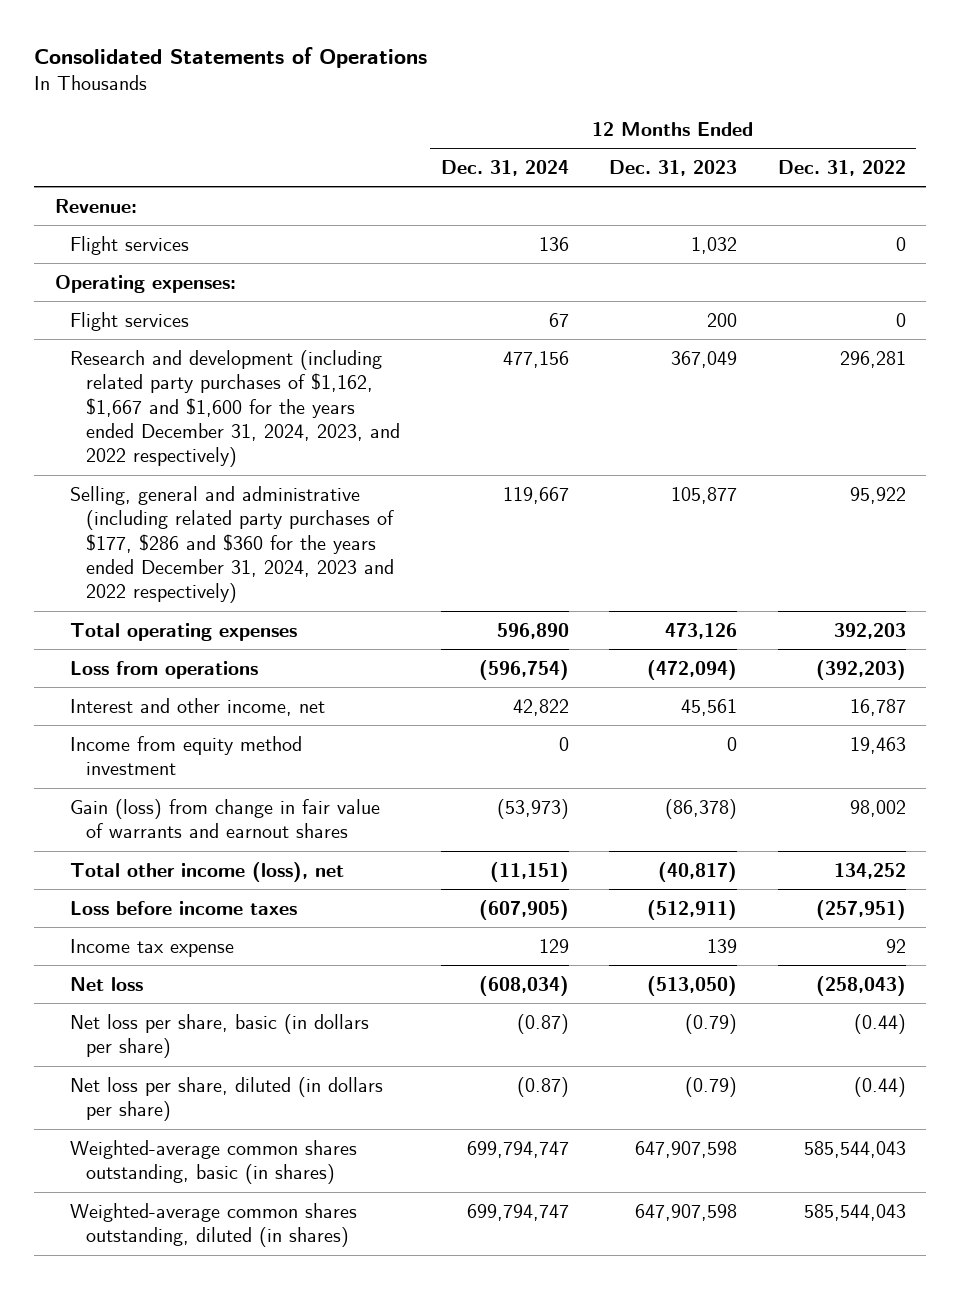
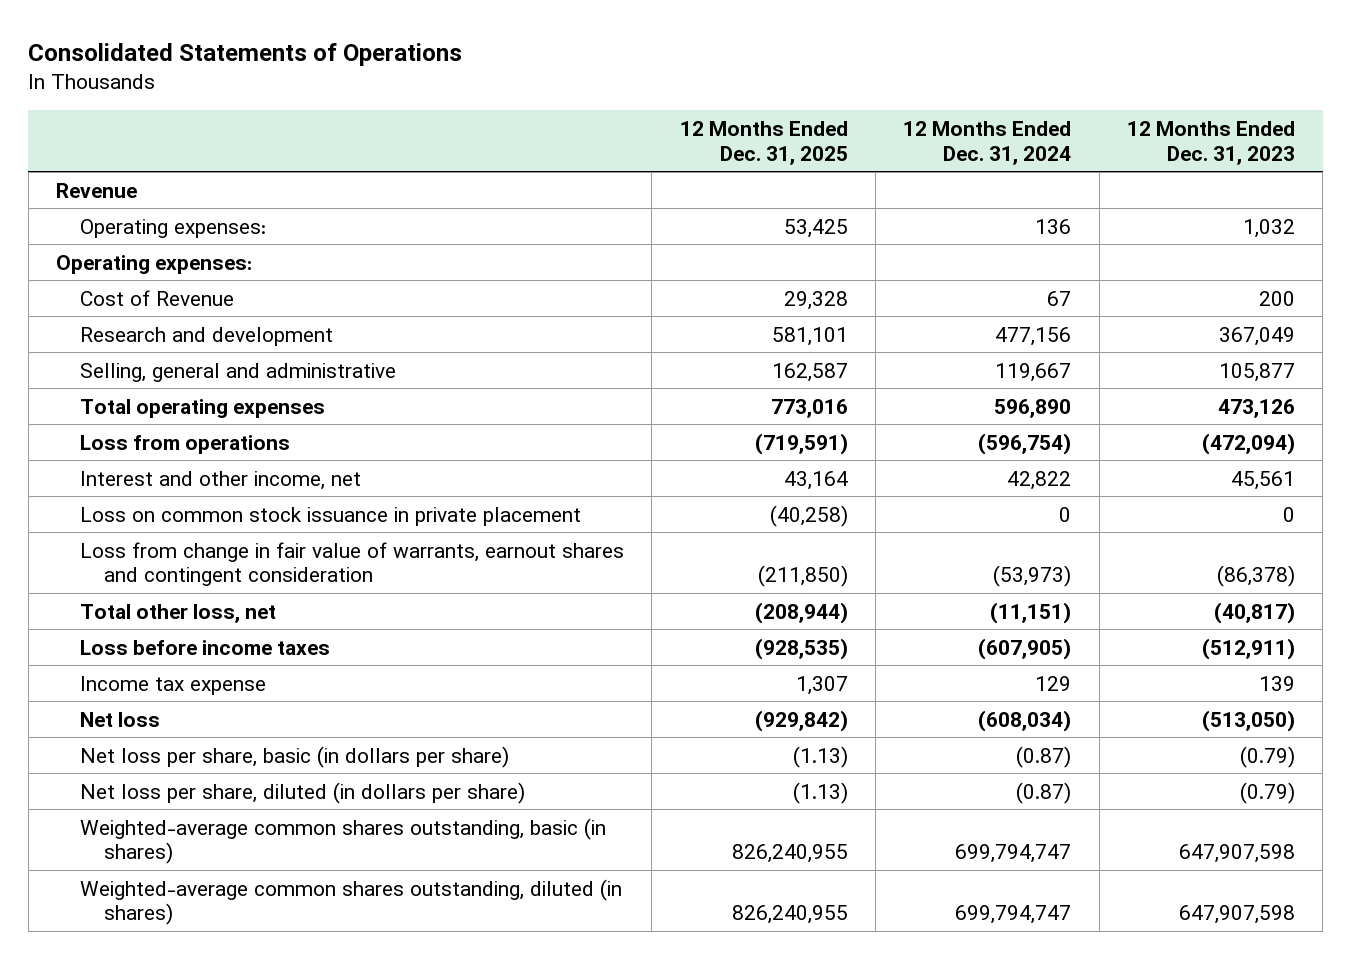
- | 12 Months Ended Dec. 31, 2024 | 12 Months Ended Dec. 31, 2023 | 12 Months Ended Dec. 31, 2022
+ | 12 Months Ended Dec. 31, 2025 | 12 Months Ended Dec. 31, 2024 | 12 Months Ended Dec. 31, 2023
- Revenue:
- Flight services | 136 | 1,032 | 0
+ Revenue
+ Operating expenses: | 53,425 | 136 | 1,032
- Flight services | 67 | 200 | 0
- Research and development (including related party purchases of $1,162, $1,667 and $1,600 for the years ended December 31, 2024, 2023, and 2022 respectively) | 477,156 | 367,049 | 296,281
- Selling, general and administrative (including related party purchases of $177, $286 and $360 for the years ended December 31, 2024, 2023 and 2022 respectively) | 119,667 | 105,877 | 95,922
+ Cost of Revenue | 29,328 | 67 | 200
+ Research and development | 581,101 | 477,156 | 367,049
+ Selling, general and administrative | 162,587 | 119,667 | 105,877
- Income from equity method investment | 0 | 0 | 19,463
- Gain (loss) from change in fair value of warrants and earnout shares | (53,973) | (86,378) | 98,002
- Total other income (loss), net | (11,151) | (40,817) | 134,252
+ Loss on common stock issuance in private placement | (40,258) | 0 | 0
+ Loss from change in fair value of warrants, earnout shares and contingent consideration | (211,850) | (53,973) | (86,378)
+ Total other loss, net | (208,944) | (11,151) | (40,817)

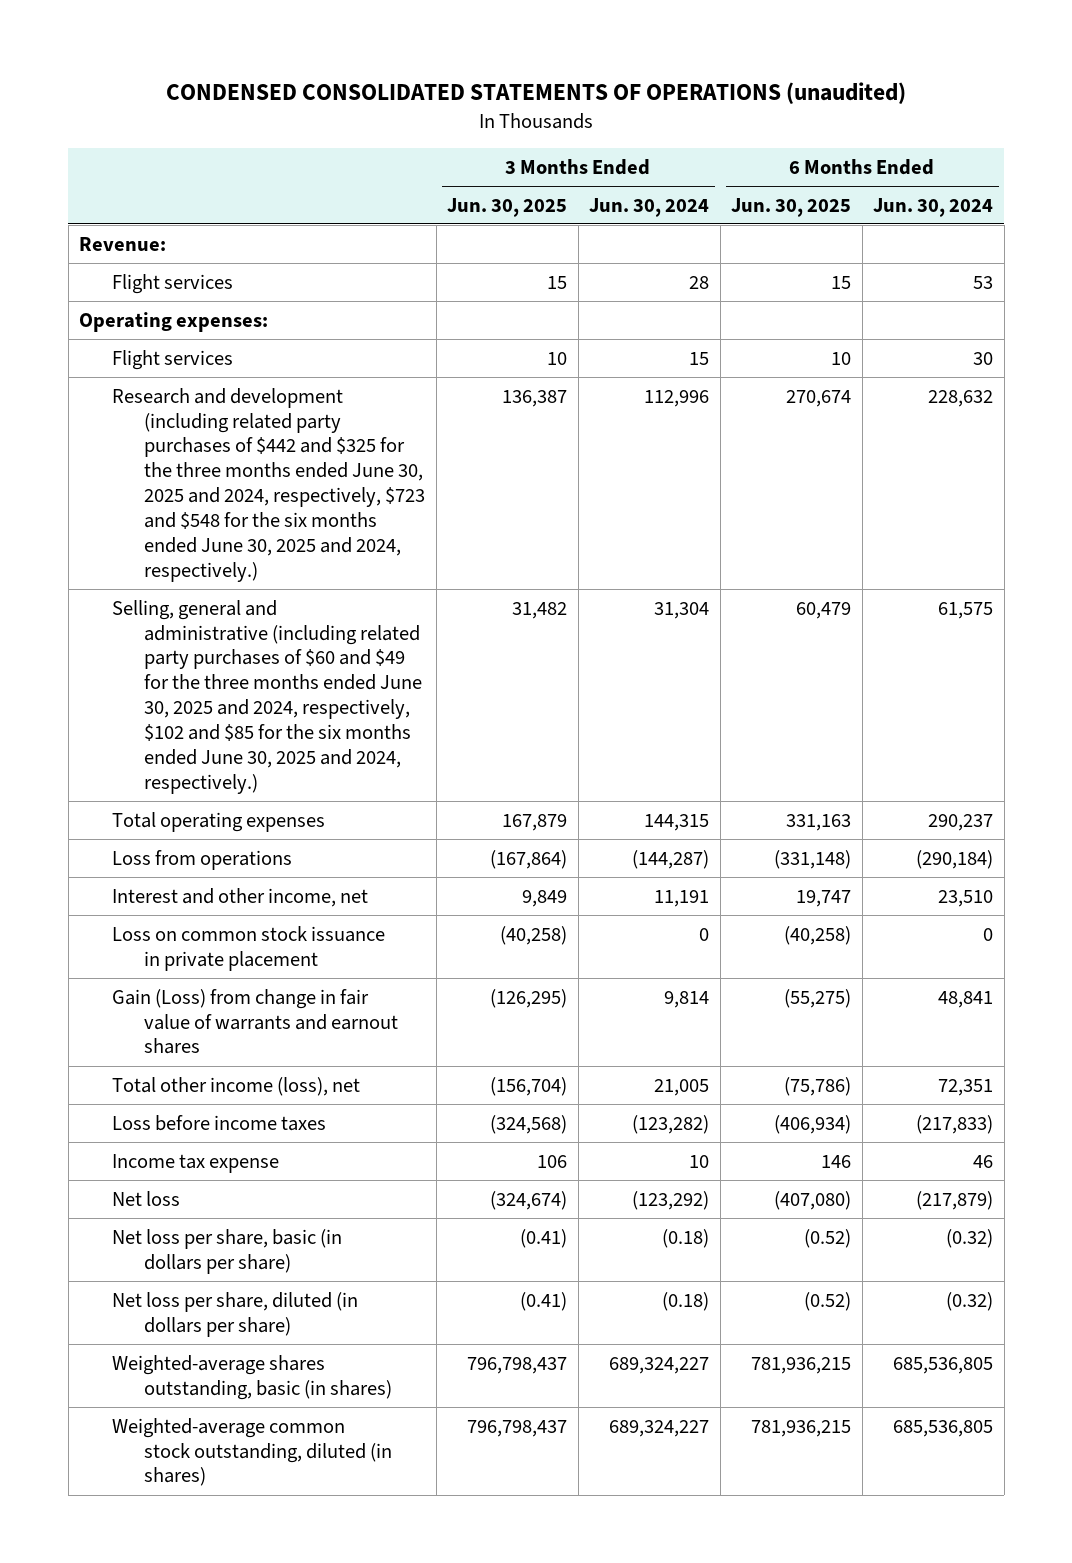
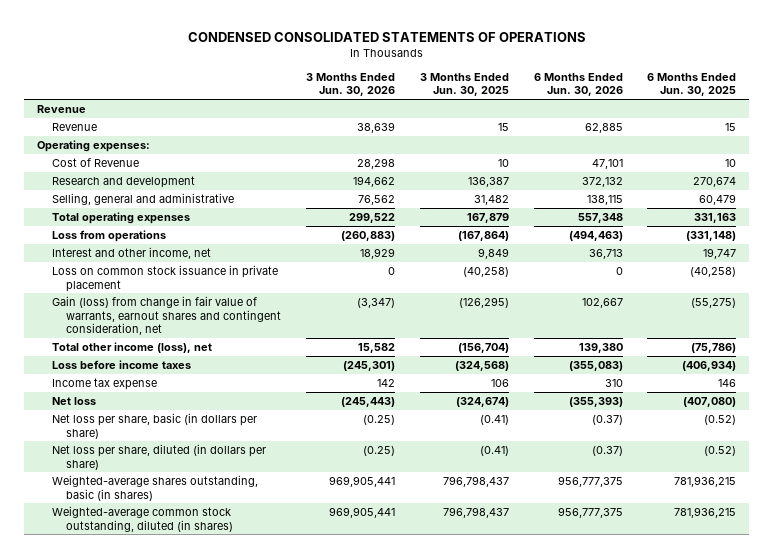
- CONDENSED CONSOLIDATED STATEMENTS OF OPERATIONS (unaudited)
+ CONDENSED CONSOLIDATED STATEMENTS OF OPERATIONS
- | 3 Months Ended Jun. 30, 2025 | 3 Months Ended Jun. 30, 2024 | 6 Months Ended Jun. 30, 2025 | 6 Months Ended Jun. 30, 2024
+ | 3 Months Ended Jun. 30, 2026 | 3 Months Ended Jun. 30, 2025 | 6 Months Ended Jun. 30, 2026 | 6 Months Ended Jun. 30, 2025
- Revenue:
- Flight services | 15 | 28 | 15 | 53
+ Revenue
+ Revenue | 38,639 | 15 | 62,885 | 15
- Flight services | 10 | 15 | 10 | 30
- Research and development (including related party purchases of $442 and $325 for the three months ended June 30, 2025 and 2024, respectively, $723 and $548 for the six months ended June 30, 2025 and 2024, respectively.) | 136,387 | 112,996 | 270,674 | 228,632
- Selling, general and administrative (including related party purchases of $60 and $49 for the three months ended June 30, 2025 and 2024, respectively, $102 and $85 for the six months ended June 30, 2025 and 2024, respectively.) | 31,482 | 31,304 | 60,479 | 61,575
+ Cost of Revenue | 28,298 | 10 | 47,101 | 10
+ Research and development | 194,662 | 136,387 | 372,132 | 270,674
+ Selling, general and administrative | 76,562 | 31,482 | 138,115 | 60,479
- Gain (Loss) from change in fair value of warrants and earnout shares | (126,295) | 9,814 | (55,275) | 48,841
+ Gain (loss) from change in fair value of warrants, earnout shares and contingent consideration, net | (3,347) | (126,295) | 102,667 | (55,275)

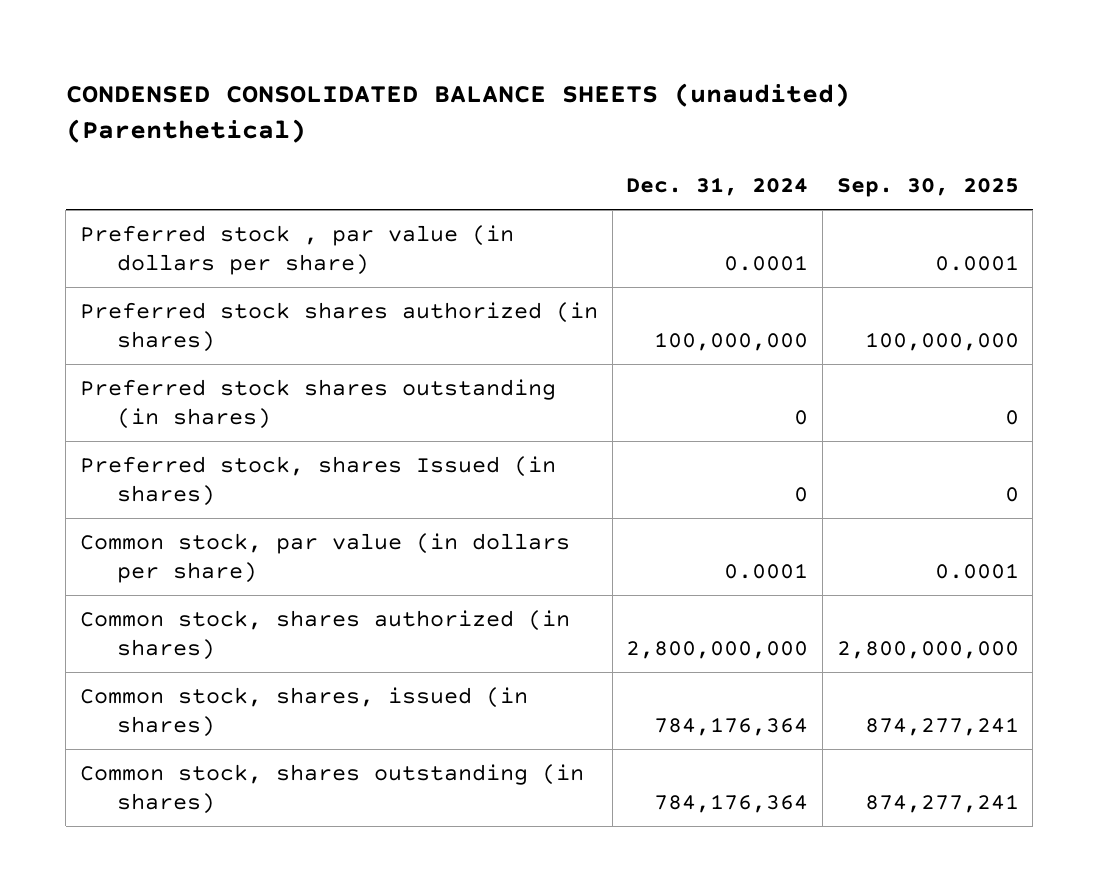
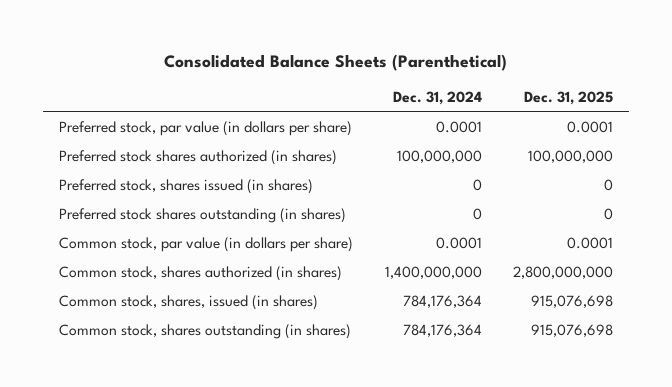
- CONDENSED CONSOLIDATED BALANCE SHEETS (unaudited) (Parenthetical)
+ Consolidated Balance Sheets (Parenthetical)
- | Dec. 31, 2024 | Sep. 30, 2025
+ | Dec. 31, 2024 | Dec. 31, 2025
- Preferred stock , par value (in dollars per share) | 0.0001 | 0.0001
+ Preferred stock, par value (in dollars per share) | 0.0001 | 0.0001
+ Preferred stock, shares issued (in shares) | 0 | 0
- Preferred stock, shares Issued (in shares) | 0 | 0
- Common stock, shares authorized (in shares) | 2,800,000,000 | 2,800,000,000
+ Common stock, shares authorized (in shares) | 1,400,000,000 | 2,800,000,000

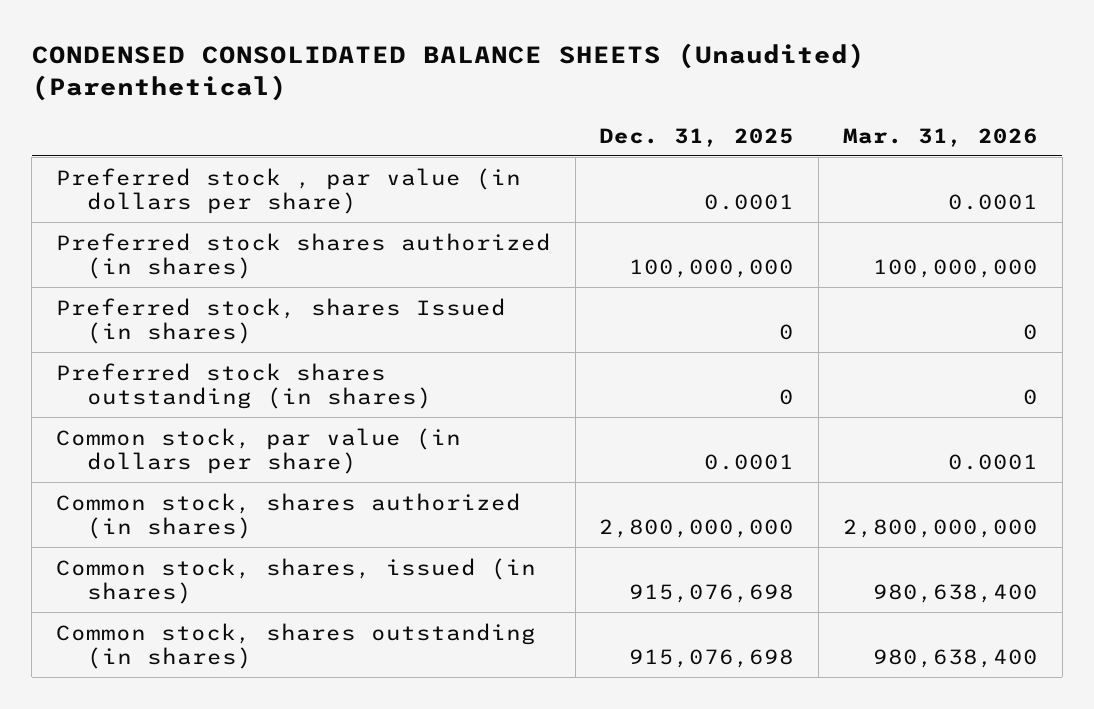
- Consolidated Balance Sheets (Parenthetical)
+ CONDENSED CONSOLIDATED BALANCE SHEETS (Unaudited) (Parenthetical)
- | Dec. 31, 2024 | Dec. 31, 2025
+ | Dec. 31, 2025 | Mar. 31, 2026
- Preferred stock, par value (in dollars per share) | 0.0001 | 0.0001
+ Preferred stock , par value (in dollars per share) | 0.0001 | 0.0001
- Preferred stock, shares issued (in shares) | 0 | 0
+ Preferred stock, shares Issued (in shares) | 0 | 0

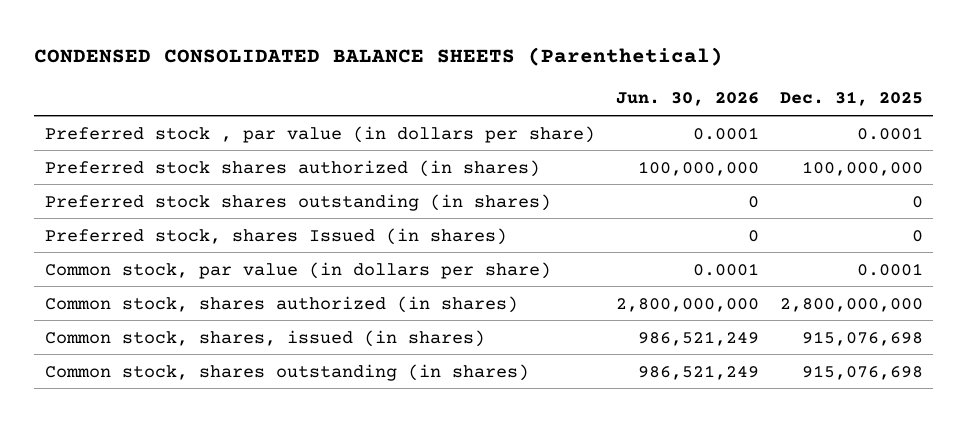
- CONDENSED CONSOLIDATED BALANCE SHEETS (Unaudited) (Parenthetical)
+ CONDENSED CONSOLIDATED BALANCE SHEETS (Parenthetical)
- | Dec. 31, 2025 | Mar. 31, 2026
+ | Jun. 30, 2026 | Dec. 31, 2025
moved down: Preferred stock, shares Issued (in shares) | 0 | 0

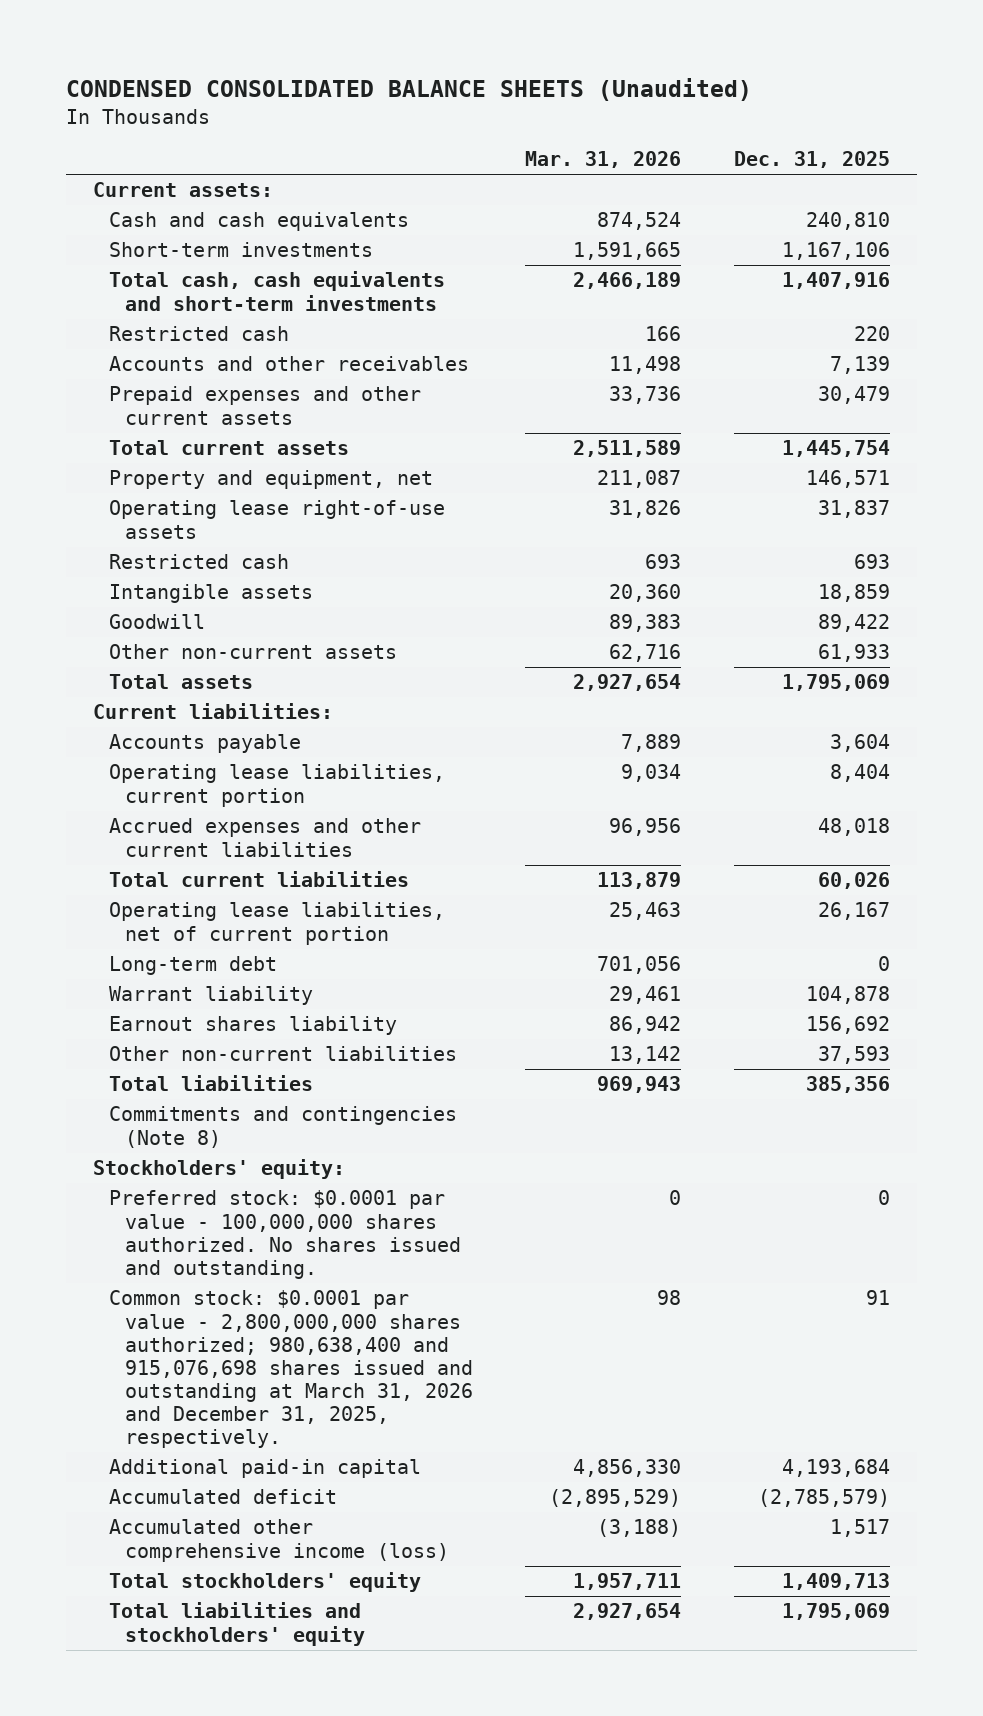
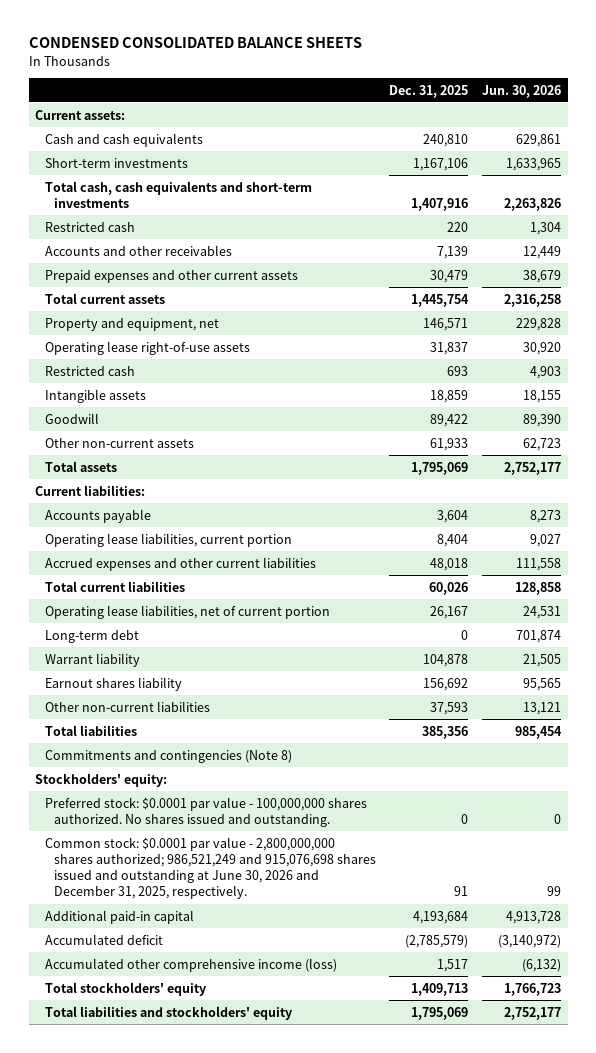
- CONDENSED CONSOLIDATED BALANCE SHEETS (Unaudited)
+ CONDENSED CONSOLIDATED BALANCE SHEETS
- | Mar. 31, 2026 | Dec. 31, 2025
+ | Dec. 31, 2025 | Jun. 30, 2026
- Common stock: $0.0001 par value - 2,800,000,000 shares authorized; 980,638,400 and 915,076,698 shares issued and outstanding at March 31, 2026 and December 31, 2025, respectively. | 98 | 91
+ Common stock: $0.0001 par value - 2,800,000,000 shares authorized; 986,521,249 and 915,076,698 shares issued and outstanding at June 30, 2026 and December 31, 2025, respectively. | 91 | 99

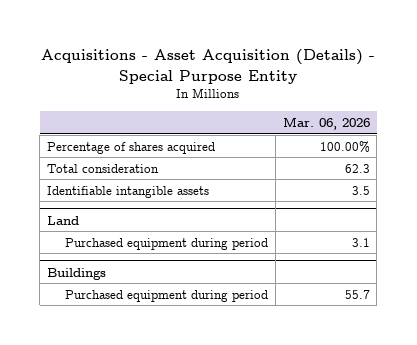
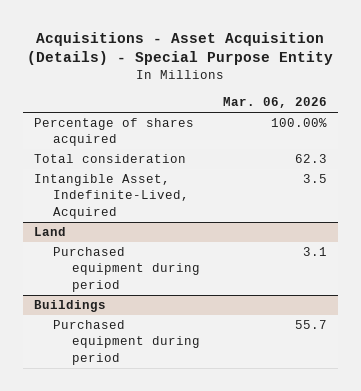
- Identifiable intangible assets | 3.5
+ Intangible Asset, Indefinite-Lived, Acquired | 3.5

